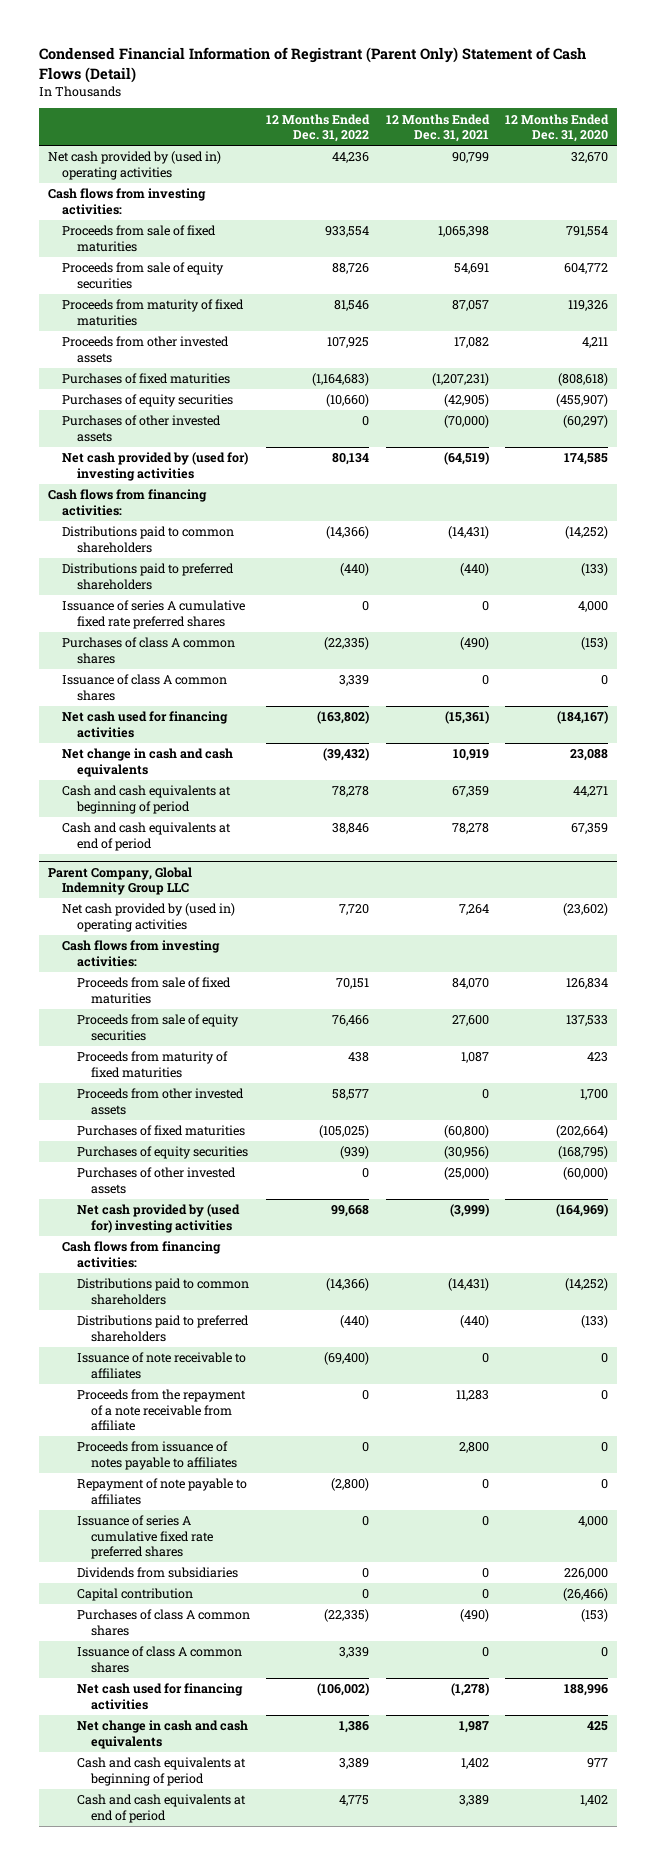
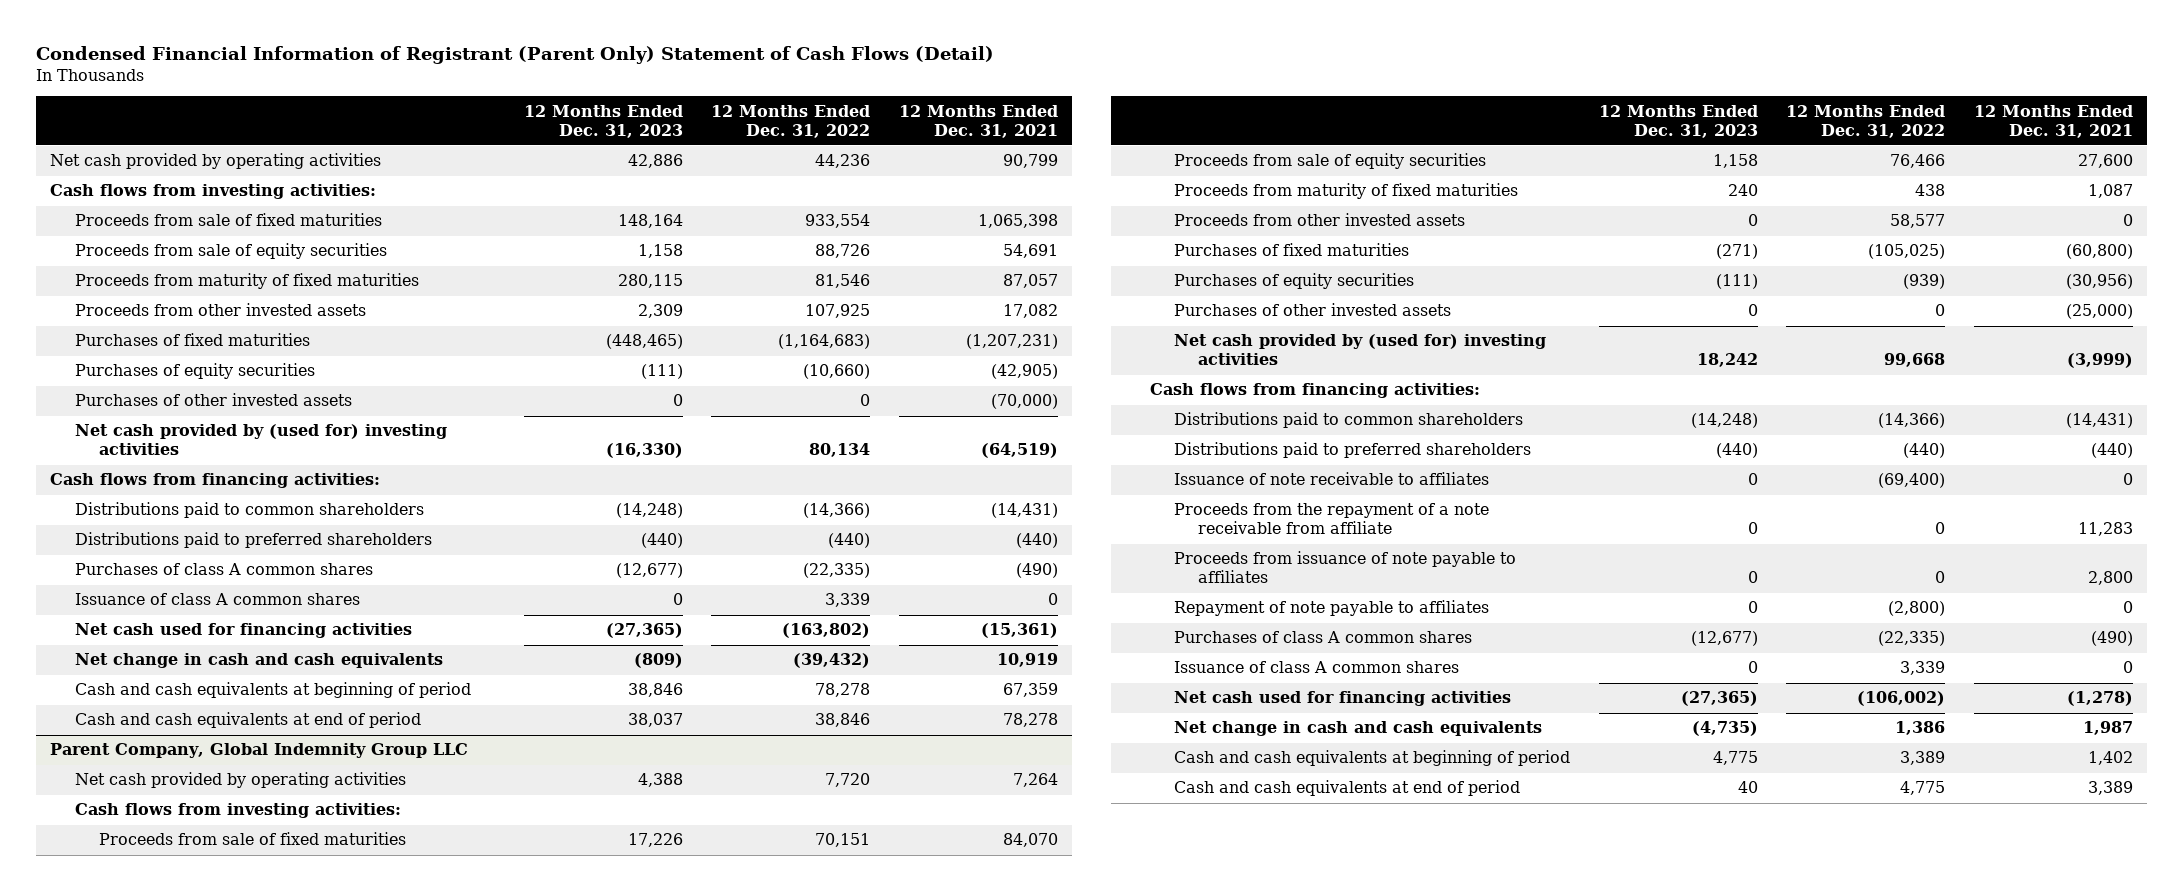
- | 12 Months Ended Dec. 31, 2022 | 12 Months Ended Dec. 31, 2021 | 12 Months Ended Dec. 31, 2020
+ | 12 Months Ended Dec. 31, 2023 | 12 Months Ended Dec. 31, 2022 | 12 Months Ended Dec. 31, 2021
- Net cash provided by (used in) operating activities | 44,236 | 90,799 | 32,670
+ Net cash provided by operating activities | 42,886 | 44,236 | 90,799
- Issuance of series A cumulative fixed rate preferred shares | 0 | 0 | 4,000
@ Parent Company, Global Indemnity Group LLC
- Net cash provided by (used in) operating activities | 7,720 | 7,264 | (23,602)
+ Net cash provided by operating activities | 4,388 | 7,720 | 7,264
- Proceeds from issuance of notes payable to affiliates | 0 | 2,800 | 0
+ Proceeds from issuance of note payable to affiliates | 0 | 0 | 2,800
- Issuance of series A cumulative fixed rate preferred shares | 0 | 0 | 4,000
- Dividends from subsidiaries | 0 | 0 | 226,000
- Capital contribution | 0 | 0 | (26,466)

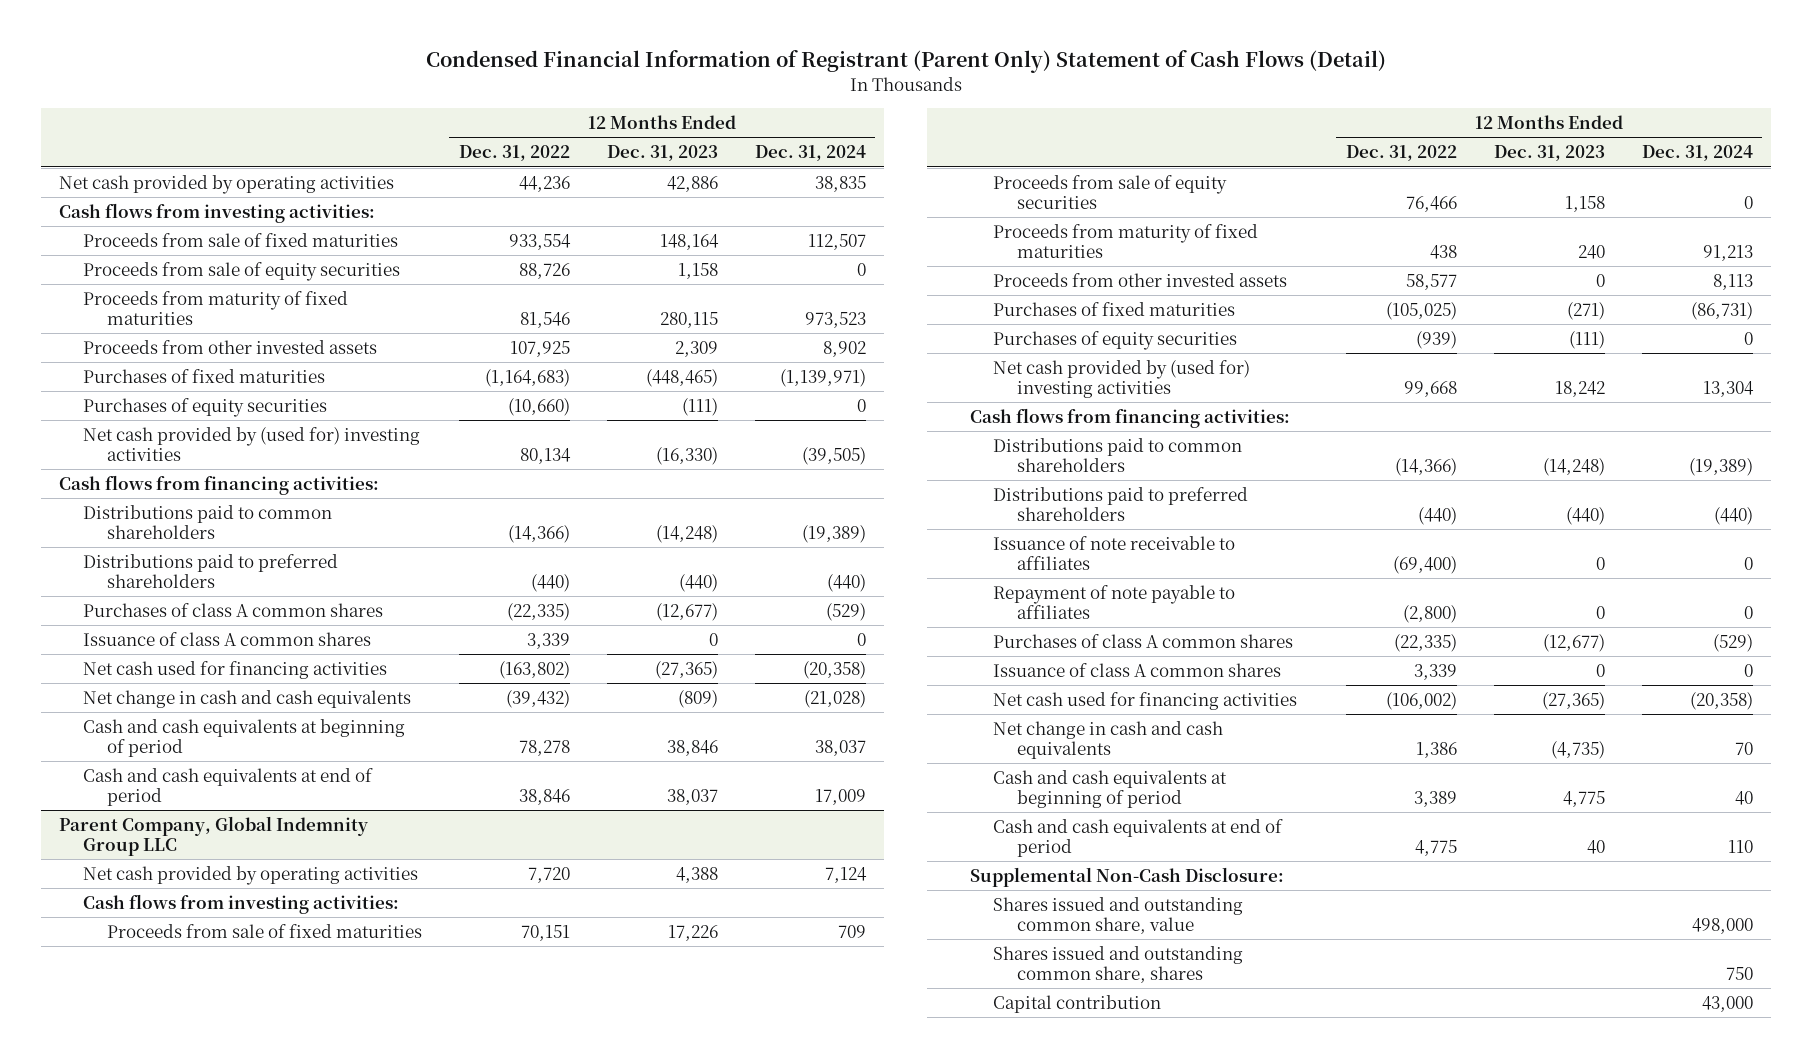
- | 12 Months Ended Dec. 31, 2023 | 12 Months Ended Dec. 31, 2022 | 12 Months Ended Dec. 31, 2021
+ | 12 Months Ended Dec. 31, 2022 | 12 Months Ended Dec. 31, 2023 | 12 Months Ended Dec. 31, 2024
- Purchases of other invested assets | 0 | 0 | (70,000)
@ Parent Company, Global Indemnity Group LLC
- Purchases of other invested assets | 0 | 0 | (25,000)
- Proceeds from the repayment of a note receivable from affiliate | 0 | 0 | 11,283
- Proceeds from issuance of note payable to affiliates | 0 | 0 | 2,800
+ Supplemental Non-Cash Disclosure:
+ Shares issued and outstanding common share, value | | | 498,000
+ Shares issued and outstanding common share, shares | | | 750
+ Capital contribution | | | 43,000

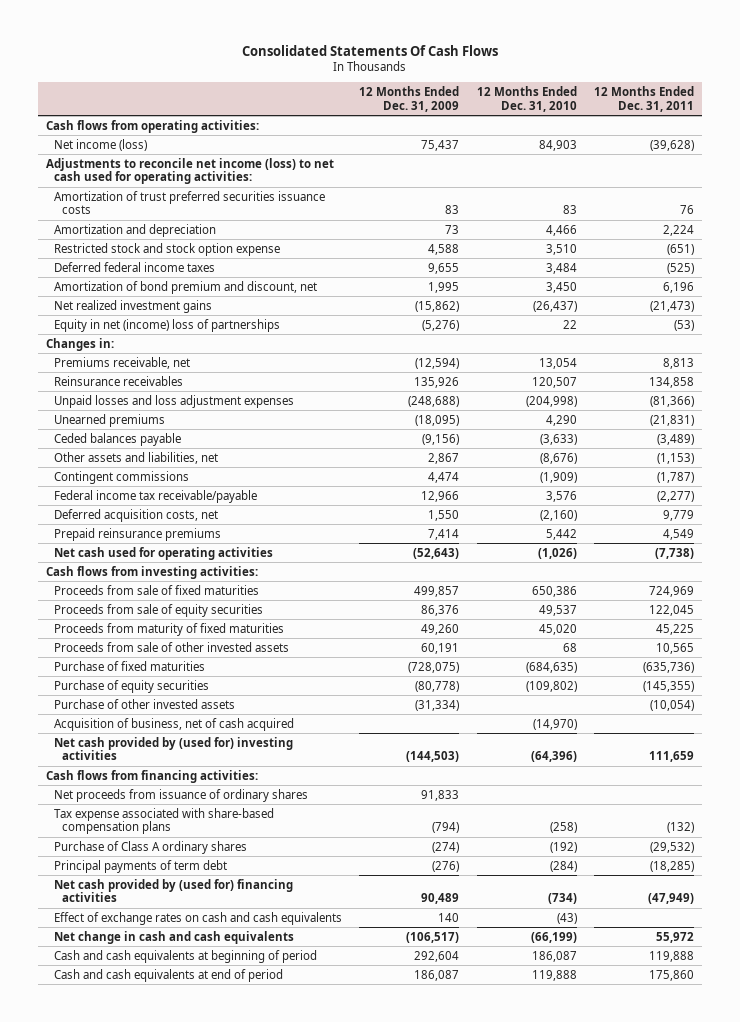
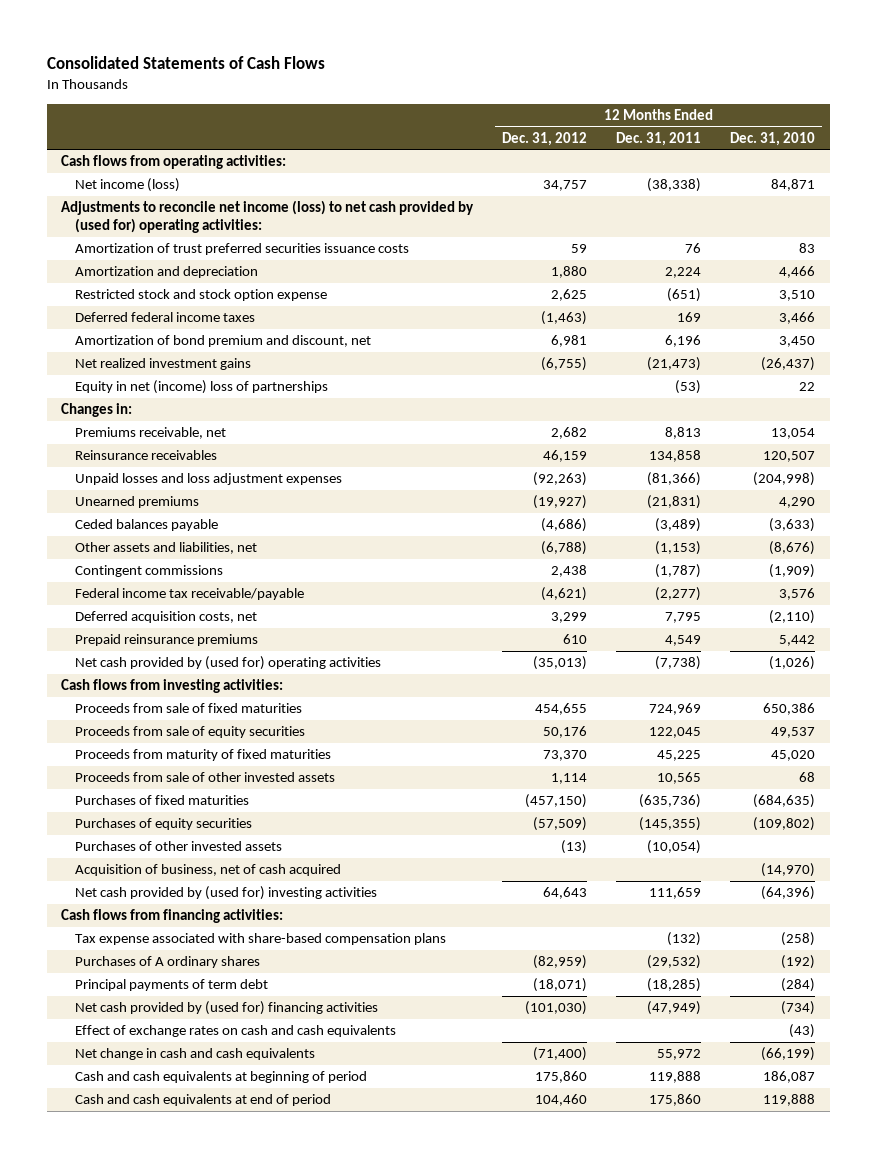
- Consolidated Statements Of Cash Flows
+ Consolidated Statements of Cash Flows
- | 12 Months Ended Dec. 31, 2009 | 12 Months Ended Dec. 31, 2010 | 12 Months Ended Dec. 31, 2011
+ | 12 Months Ended Dec. 31, 2012 | 12 Months Ended Dec. 31, 2011 | 12 Months Ended Dec. 31, 2010
- Net income (loss) | 75,437 | 84,903 | (39,628)
- Adjustments to reconcile net income (loss) to net cash used for operating activities:
+ Net income (loss) | 34,757 | (38,338) | 84,871
+ Adjustments to reconcile net income (loss) to net cash provided by (used for) operating activities:
- Deferred federal income taxes | 9,655 | 3,484 | (525)
+ Deferred federal income taxes | (1,463) | 169 | 3,466
- Deferred acquisition costs, net | 1,550 | (2,160) | 9,779
+ Deferred acquisition costs, net | 3,299 | 7,795 | (2,110)
- Net cash used for operating activities | (52,643) | (1,026) | (7,738)
+ Net cash provided by (used for) operating activities | (35,013) | (7,738) | (1,026)
- Purchase of fixed maturities | (728,075) | (684,635) | (635,736)
- Purchase of equity securities | (80,778) | (109,802) | (145,355)
- Purchase of other invested assets | (31,334) | | (10,054)
+ Purchases of fixed maturities | (457,150) | (635,736) | (684,635)
+ Purchases of equity securities | (57,509) | (145,355) | (109,802)
+ Purchases of other invested assets | (13) | (10,054) |
- Net proceeds from issuance of ordinary shares | 91,833 | |
- Purchase of Class A ordinary shares | (274) | (192) | (29,532)
+ Purchases of A ordinary shares | (82,959) | (29,532) | (192)

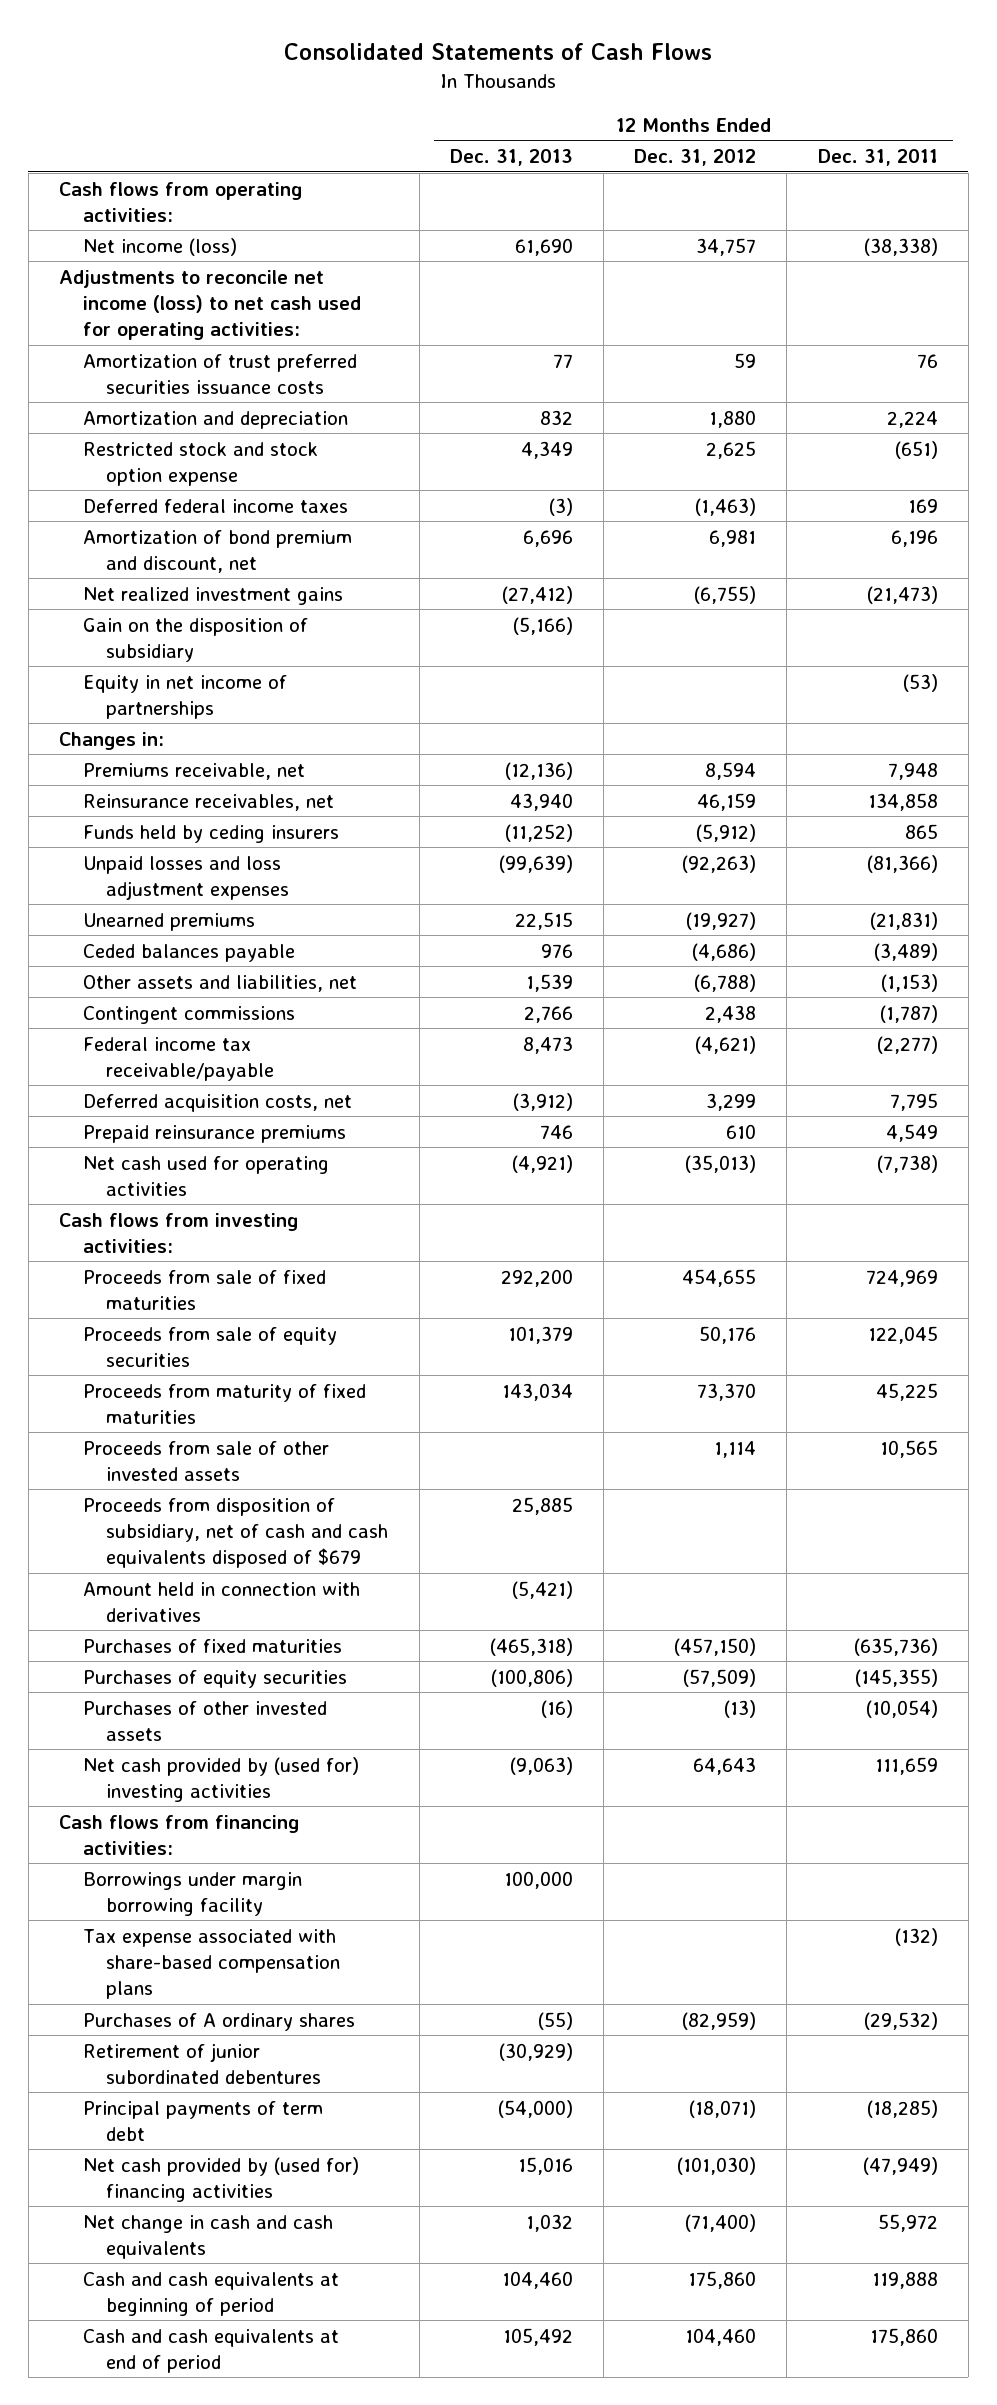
- | 12 Months Ended Dec. 31, 2012 | 12 Months Ended Dec. 31, 2011 | 12 Months Ended Dec. 31, 2010
+ | 12 Months Ended Dec. 31, 2013 | 12 Months Ended Dec. 31, 2012 | 12 Months Ended Dec. 31, 2011
- Adjustments to reconcile net income (loss) to net cash provided by (used for) operating activities:
+ Adjustments to reconcile net income (loss) to net cash used for operating activities:
- Equity in net (income) loss of partnerships | | (53) | 22
+ Gain on the disposition of subsidiary | (5,166) | |
+ Equity in net income of partnerships | | | (53)
- Premiums receivable, net | 2,682 | 8,813 | 13,054
- Reinsurance receivables | 46,159 | 134,858 | 120,507
+ Premiums receivable, net | (12,136) | 8,594 | 7,948
+ Reinsurance receivables, net | 43,940 | 46,159 | 134,858
+ Funds held by ceding insurers | (11,252) | (5,912) | 865
- Net cash provided by (used for) operating activities | (35,013) | (7,738) | (1,026)
+ Net cash used for operating activities | (4,921) | (35,013) | (7,738)
+ Proceeds from disposition of subsidiary, net of cash and cash equivalents disposed of $679 | 25,885 | |
+ Amount held in connection with derivatives | (5,421) | |
- Acquisition of business, net of cash acquired | | | (14,970)
+ Borrowings under margin borrowing facility | 100,000 | |
+ Retirement of junior subordinated debentures | (30,929) | |
- Effect of exchange rates on cash and cash equivalents | | | (43)

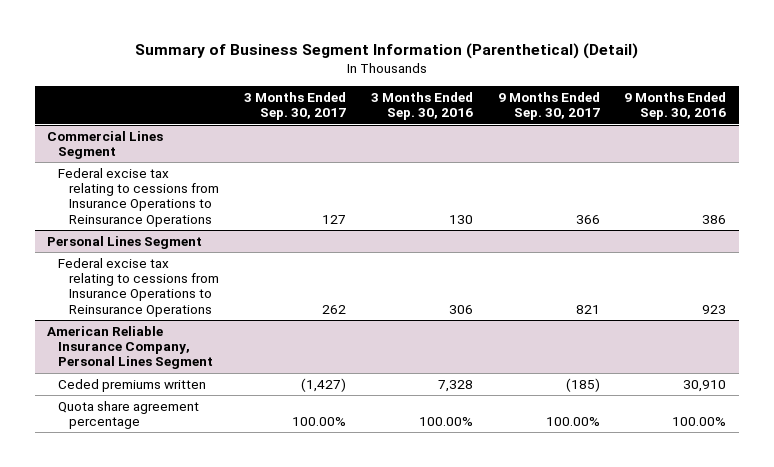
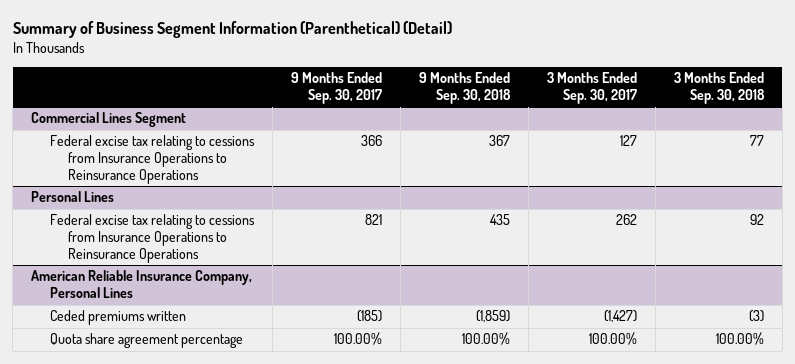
- | 3 Months Ended Sep. 30, 2017 | 3 Months Ended Sep. 30, 2016 | 9 Months Ended Sep. 30, 2017 | 9 Months Ended Sep. 30, 2016
+ | 9 Months Ended Sep. 30, 2017 | 9 Months Ended Sep. 30, 2018 | 3 Months Ended Sep. 30, 2017 | 3 Months Ended Sep. 30, 2018
- Personal Lines Segment
+ Personal Lines
- American Reliable Insurance Company, Personal Lines Segment
+ American Reliable Insurance Company, Personal Lines

